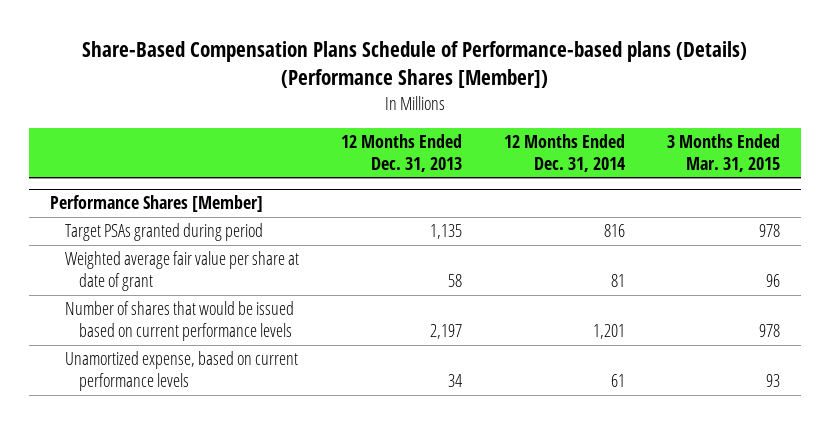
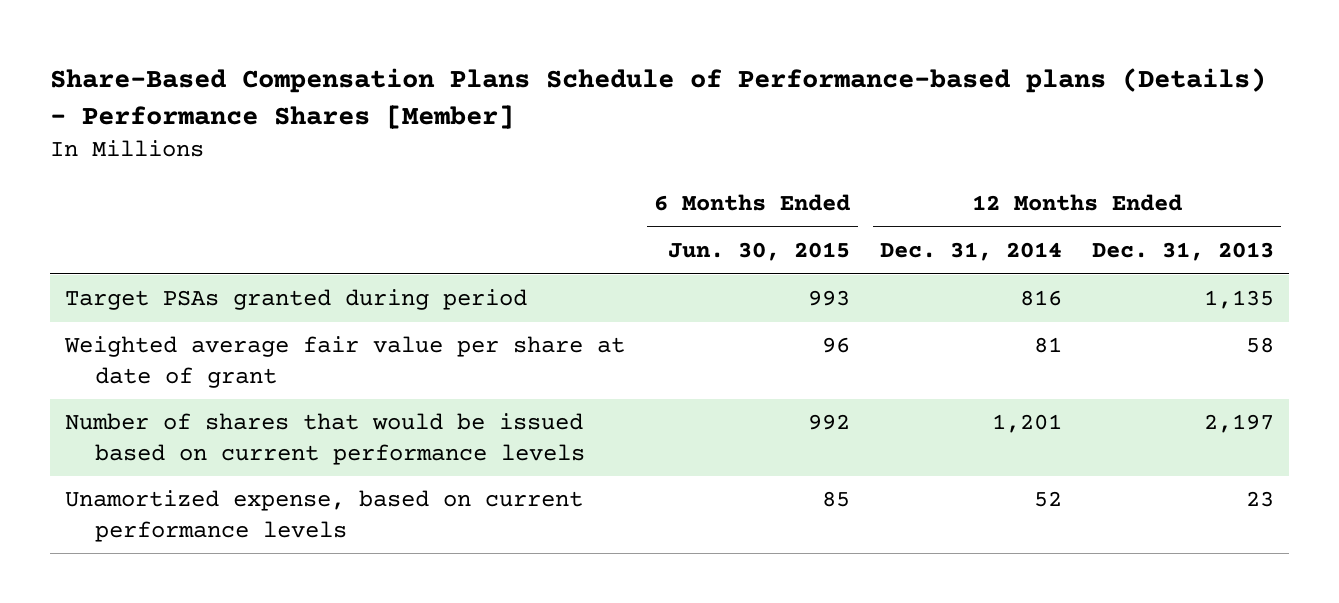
- Share-Based Compensation Plans Schedule of Performance-based plans (Details) (Performance Shares [Member])
+ Share-Based Compensation Plans Schedule of Performance-based plans (Details) - Performance Shares [Member]
- | 12 Months Ended Dec. 31, 2013 | 12 Months Ended Dec. 31, 2014 | 3 Months Ended Mar. 31, 2015
+ | 6 Months Ended Jun. 30, 2015 | 12 Months Ended Dec. 31, 2014 | 12 Months Ended Dec. 31, 2013
- Performance Shares [Member]
- Unamortized expense, based on current performance levels | 34 | 61 | 93
+ Unamortized expense, based on current performance levels | 85 | 52 | 23

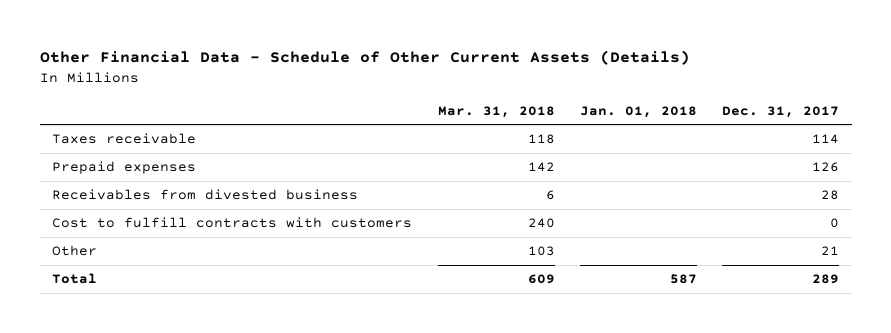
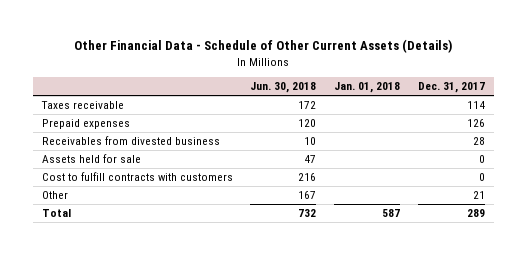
- | Mar. 31, 2018 | Jan. 01, 2018 | Dec. 31, 2017
+ | Jun. 30, 2018 | Jan. 01, 2018 | Dec. 31, 2017
+ Assets held for sale | 47 | | 0

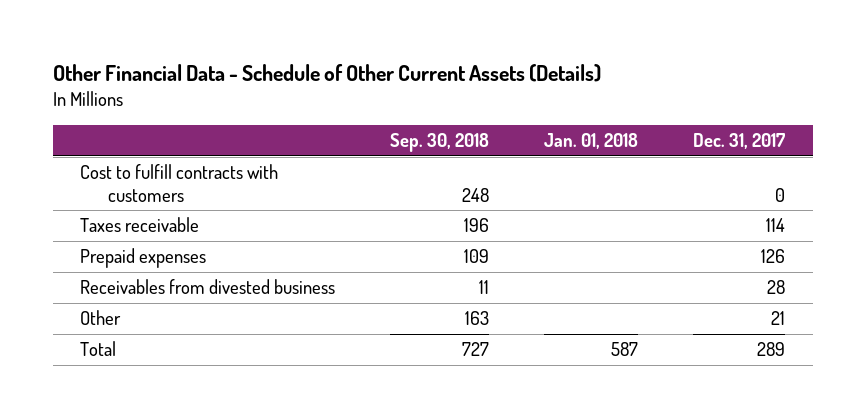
- | Jun. 30, 2018 | Jan. 01, 2018 | Dec. 31, 2017
+ | Sep. 30, 2018 | Jan. 01, 2018 | Dec. 31, 2017
moved up: Cost to fulfill contracts with customers | 248 | | 0
- Assets held for sale | 47 | | 0

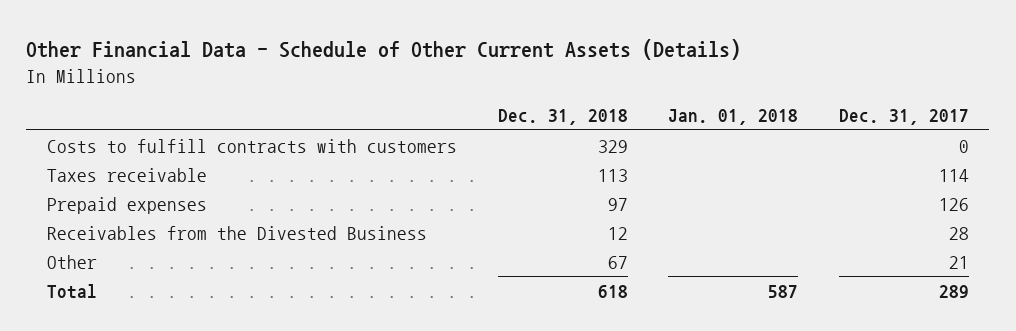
- | Sep. 30, 2018 | Jan. 01, 2018 | Dec. 31, 2017
+ | Dec. 31, 2018 | Jan. 01, 2018 | Dec. 31, 2017
- Cost to fulfill contracts with customers | 248 | | 0
+ Costs to fulfill contracts with customers | 329 | | 0
- Receivables from divested business | 11 | | 28
+ Receivables from the Divested Business | 12 | | 28

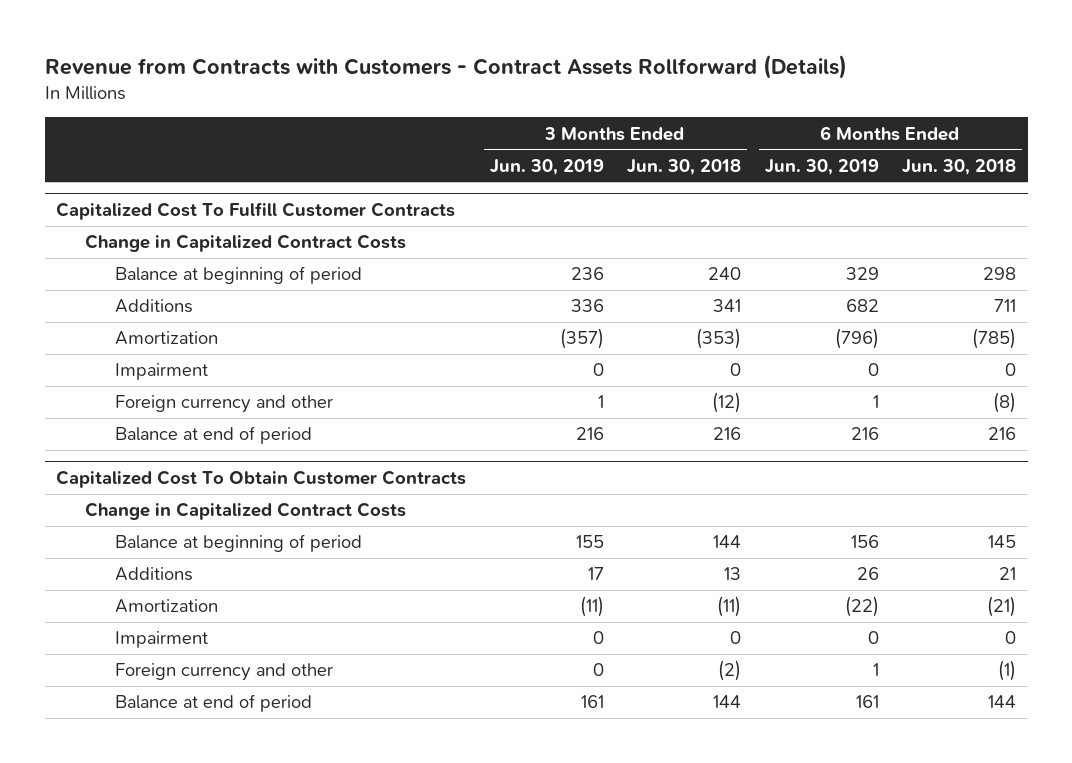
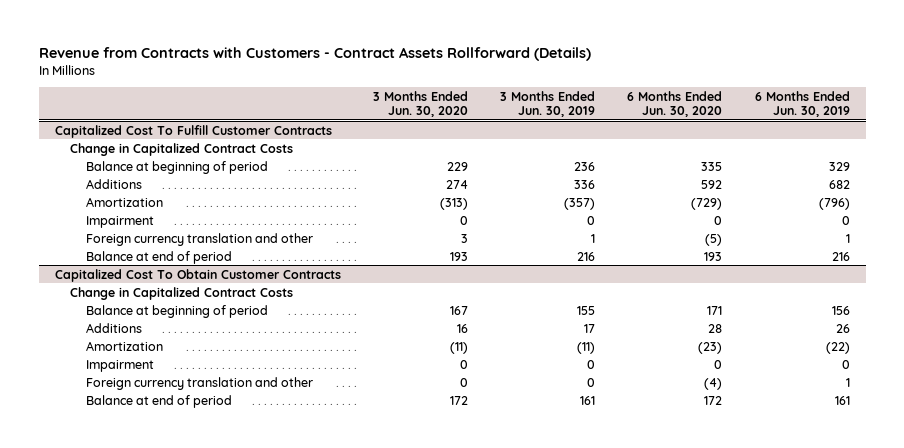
- | 3 Months Ended Jun. 30, 2019 | 3 Months Ended Jun. 30, 2018 | 6 Months Ended Jun. 30, 2019 | 6 Months Ended Jun. 30, 2018
+ | 3 Months Ended Jun. 30, 2020 | 3 Months Ended Jun. 30, 2019 | 6 Months Ended Jun. 30, 2020 | 6 Months Ended Jun. 30, 2019
@ Capitalized Cost To Fulfill Customer Contracts
- Foreign currency and other | 1 | (12) | 1 | (8)
+ Foreign currency translation and other | 3 | 1 | (5) | 1
@ Capitalized Cost To Obtain Customer Contracts
- Foreign currency and other | 0 | (2) | 1 | (1)
+ Foreign currency translation and other | 0 | 0 | (4) | 1

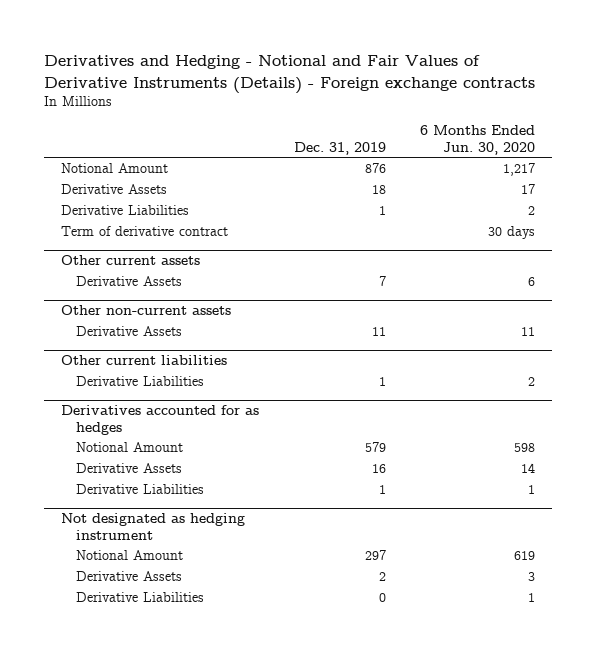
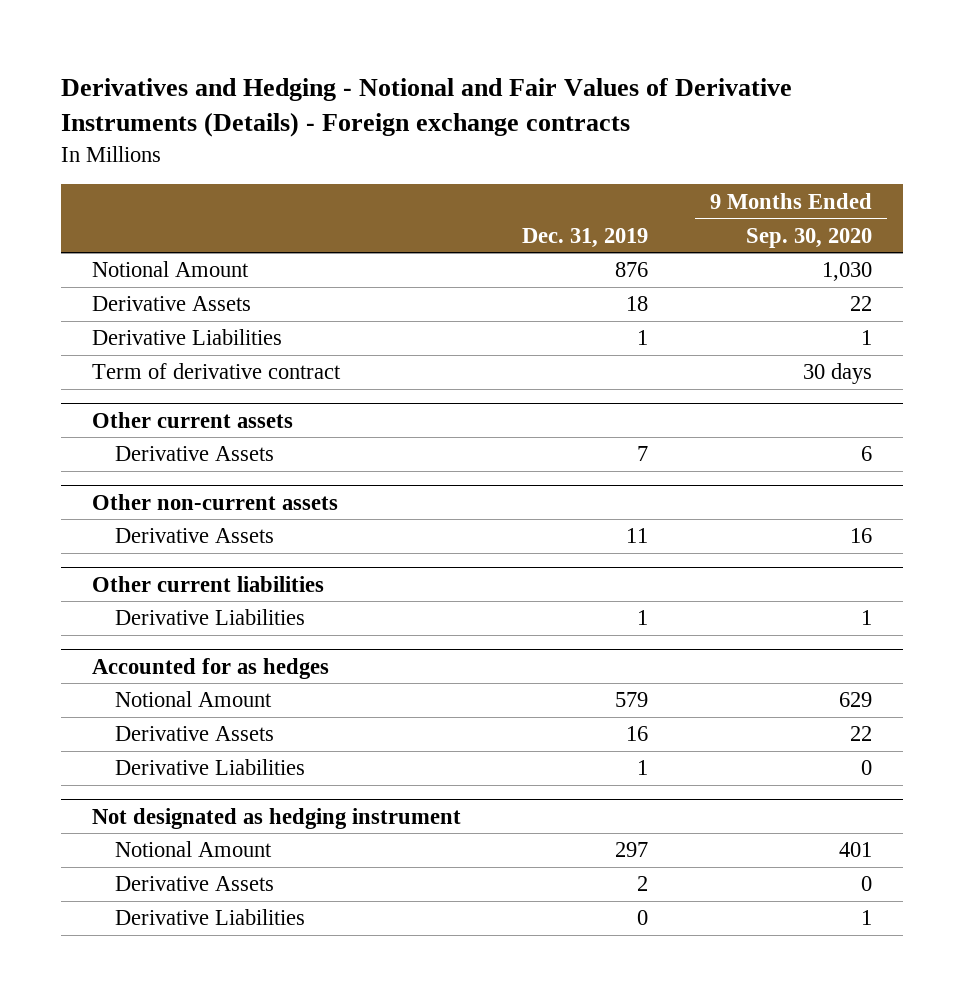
- | Dec. 31, 2019 | 6 Months Ended Jun. 30, 2020
+ | Dec. 31, 2019 | 9 Months Ended Sep. 30, 2020
- Derivatives accounted for as hedges
+ Accounted for as hedges

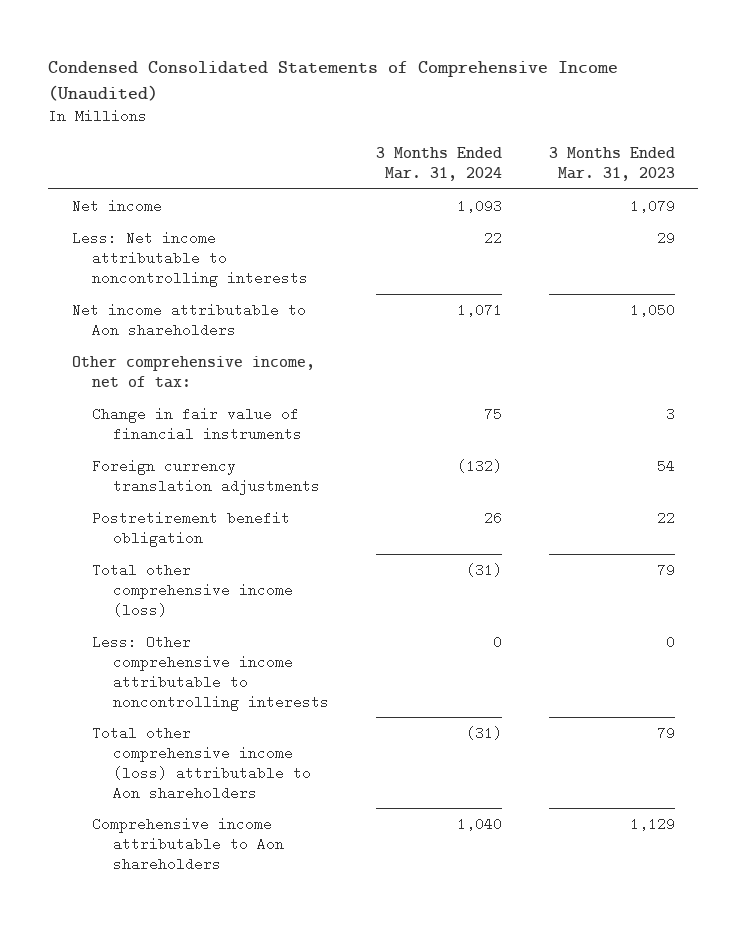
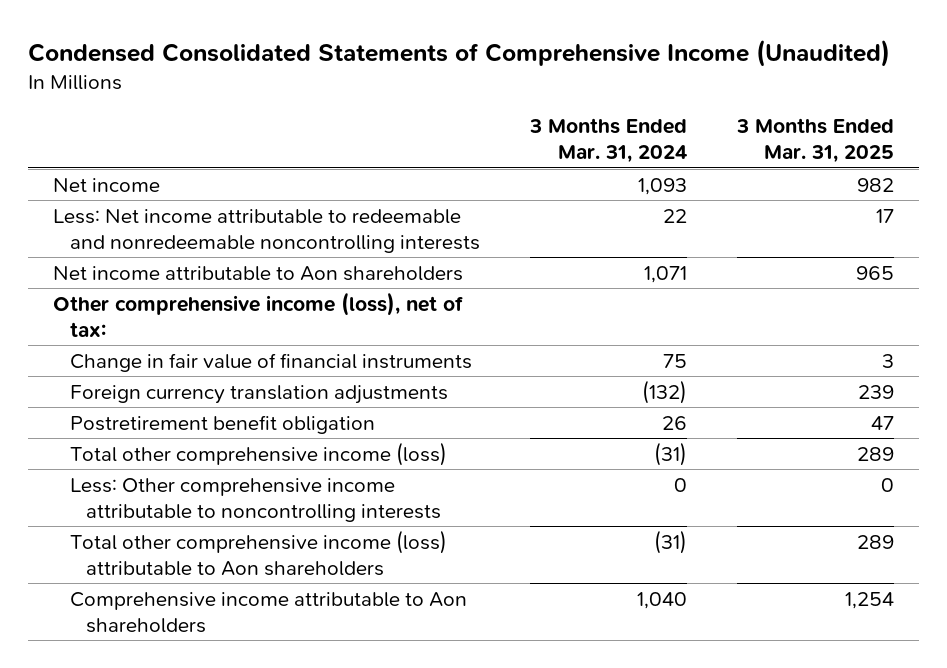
- | 3 Months Ended Mar. 31, 2024 | 3 Months Ended Mar. 31, 2023
+ | 3 Months Ended Mar. 31, 2024 | 3 Months Ended Mar. 31, 2025
- Less: Net income attributable to noncontrolling interests | 22 | 29
+ Less: Net income attributable to redeemable and nonredeemable noncontrolling interests | 22 | 17
- Other comprehensive income, net of tax:
+ Other comprehensive income (loss), net of tax:

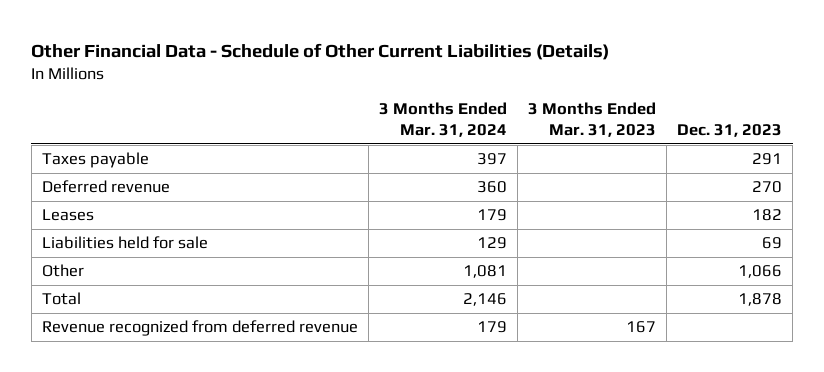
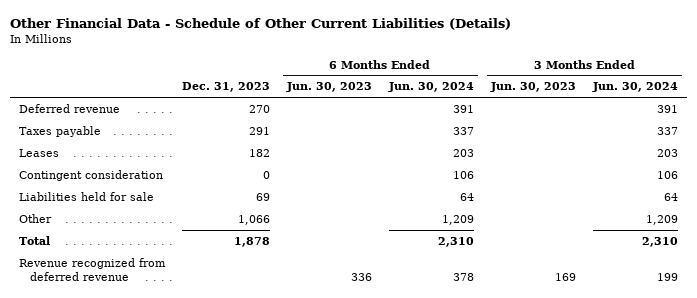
- | 3 Months Ended Mar. 31, 2024 | 3 Months Ended Mar. 31, 2023 | Dec. 31, 2023
+ | Dec. 31, 2023 | 6 Months Ended Jun. 30, 2023 | 6 Months Ended Jun. 30, 2024 | 3 Months Ended Jun. 30, 2023 | 3 Months Ended Jun. 30, 2024
moved down: Taxes payable | 291 | | 337 | | 337
+ Contingent consideration | 0 | | 106 | | 106

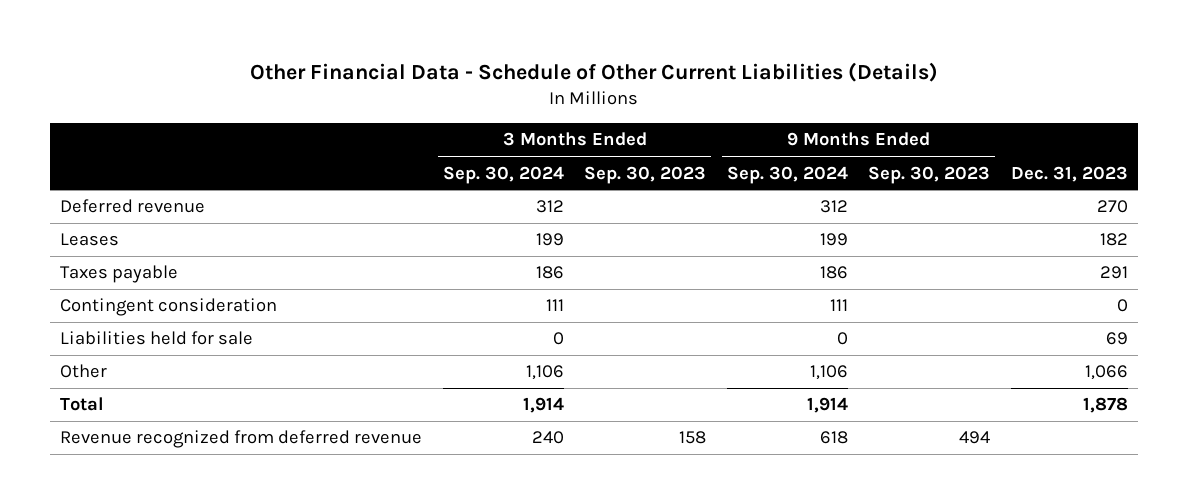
- | Dec. 31, 2023 | 6 Months Ended Jun. 30, 2023 | 6 Months Ended Jun. 30, 2024 | 3 Months Ended Jun. 30, 2023 | 3 Months Ended Jun. 30, 2024
+ | 3 Months Ended Sep. 30, 2024 | 3 Months Ended Sep. 30, 2023 | 9 Months Ended Sep. 30, 2024 | 9 Months Ended Sep. 30, 2023 | Dec. 31, 2023
moved down: Taxes payable | 186 | | 186 | | 291

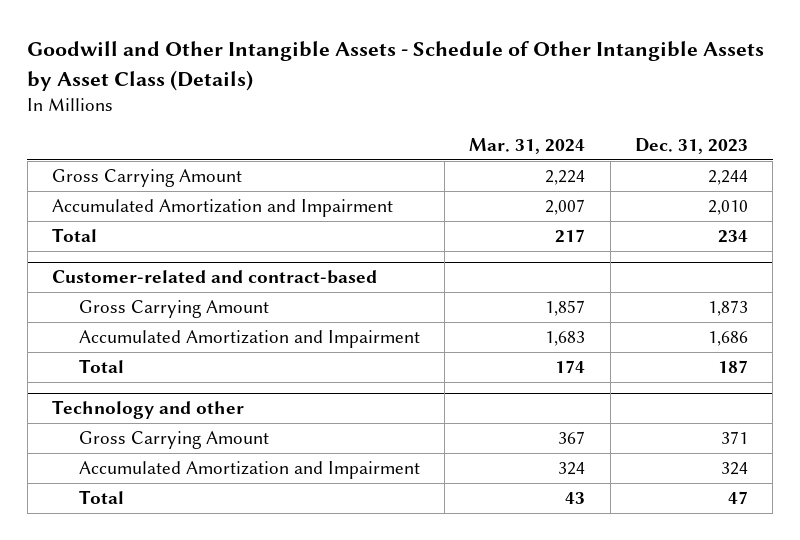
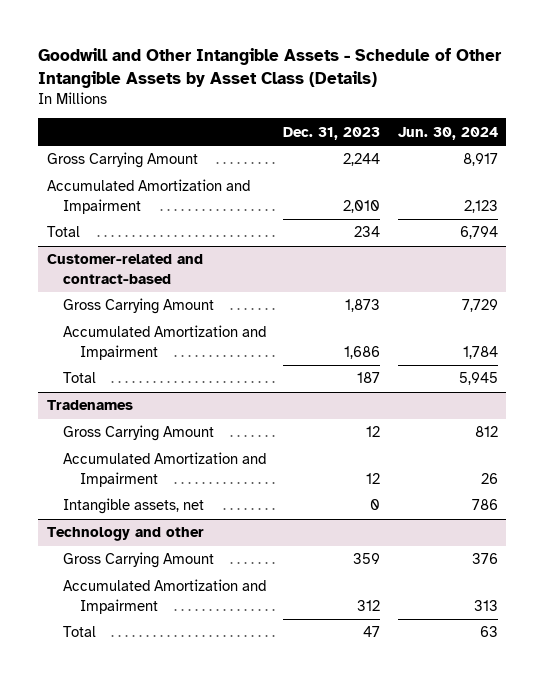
- | Mar. 31, 2024 | Dec. 31, 2023
+ | Dec. 31, 2023 | Jun. 30, 2024
+ Tradenames
+ Gross Carrying Amount | 12 | 812
+ Accumulated Amortization and Impairment | 12 | 26
+ Intangible assets, net | 0 | 786
@ Technology and other
- Gross Carrying Amount | 367 | 371
- Accumulated Amortization and Impairment | 324 | 324
+ Gross Carrying Amount | 359 | 376
+ Accumulated Amortization and Impairment | 312 | 313

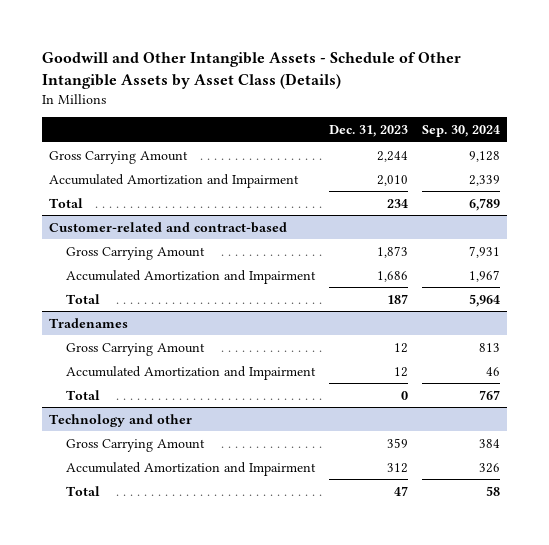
- | Dec. 31, 2023 | Jun. 30, 2024
+ | Dec. 31, 2023 | Sep. 30, 2024
@ Tradenames
- Intangible assets, net | 0 | 786
+ Total | 0 | 767

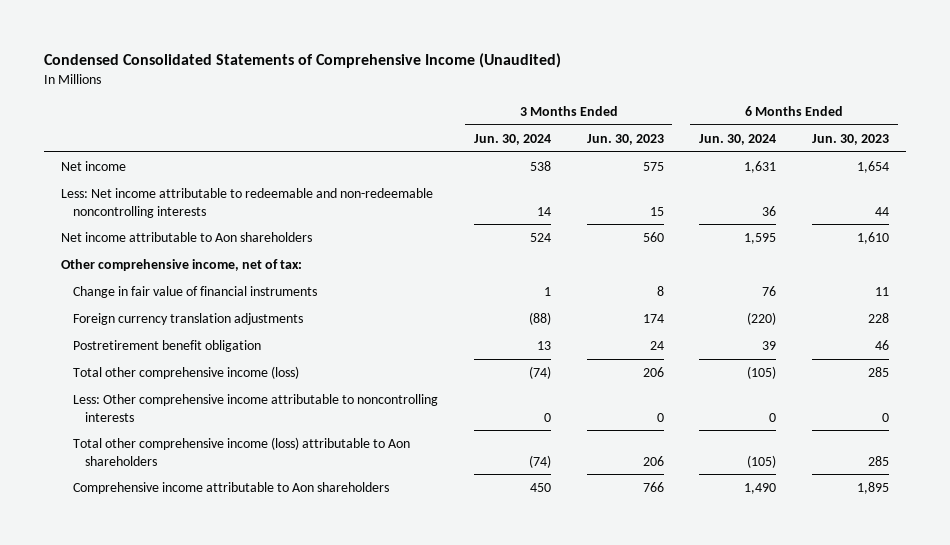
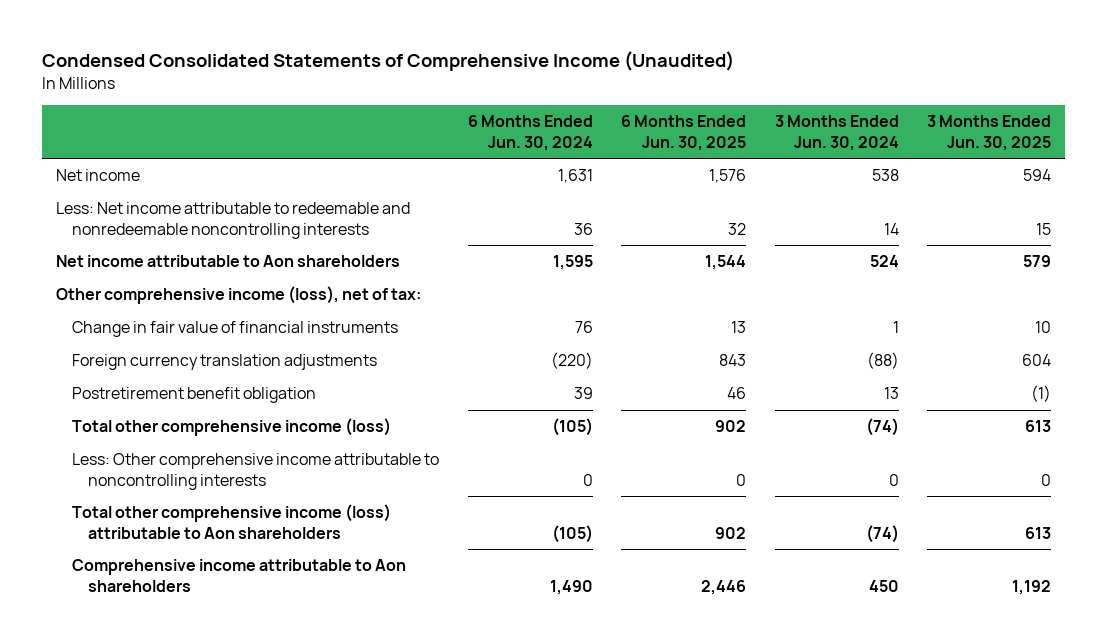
- | 3 Months Ended Jun. 30, 2024 | 3 Months Ended Jun. 30, 2023 | 6 Months Ended Jun. 30, 2024 | 6 Months Ended Jun. 30, 2023
+ | 6 Months Ended Jun. 30, 2024 | 6 Months Ended Jun. 30, 2025 | 3 Months Ended Jun. 30, 2024 | 3 Months Ended Jun. 30, 2025
- Less: Net income attributable to redeemable and non-redeemable noncontrolling interests | 14 | 15 | 36 | 44
+ Less: Net income attributable to redeemable and nonredeemable noncontrolling interests | 36 | 32 | 14 | 15
- Other comprehensive income, net of tax:
+ Other comprehensive income (loss), net of tax:

